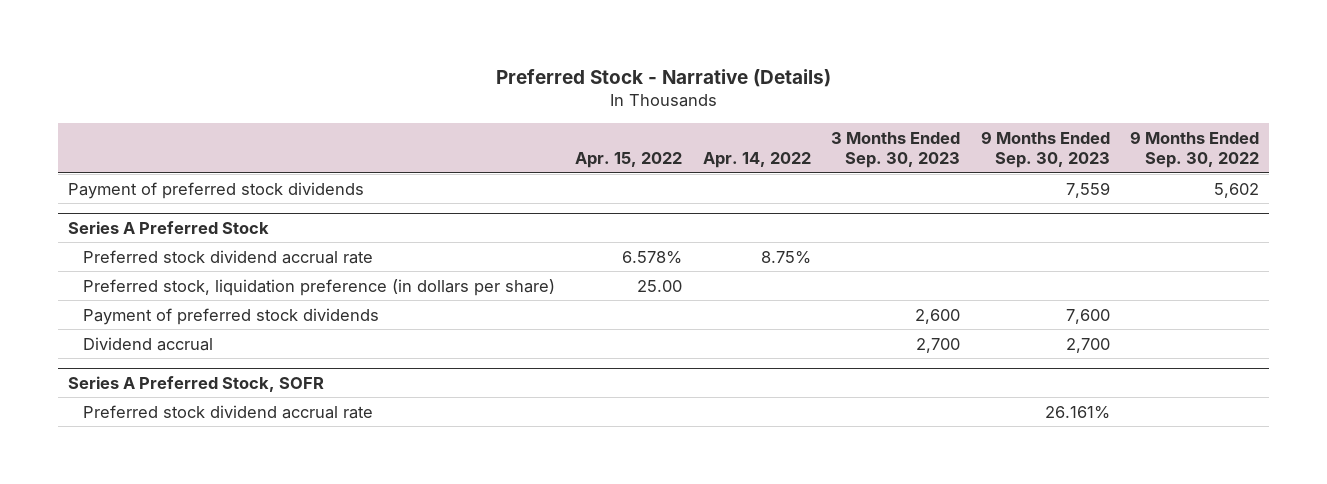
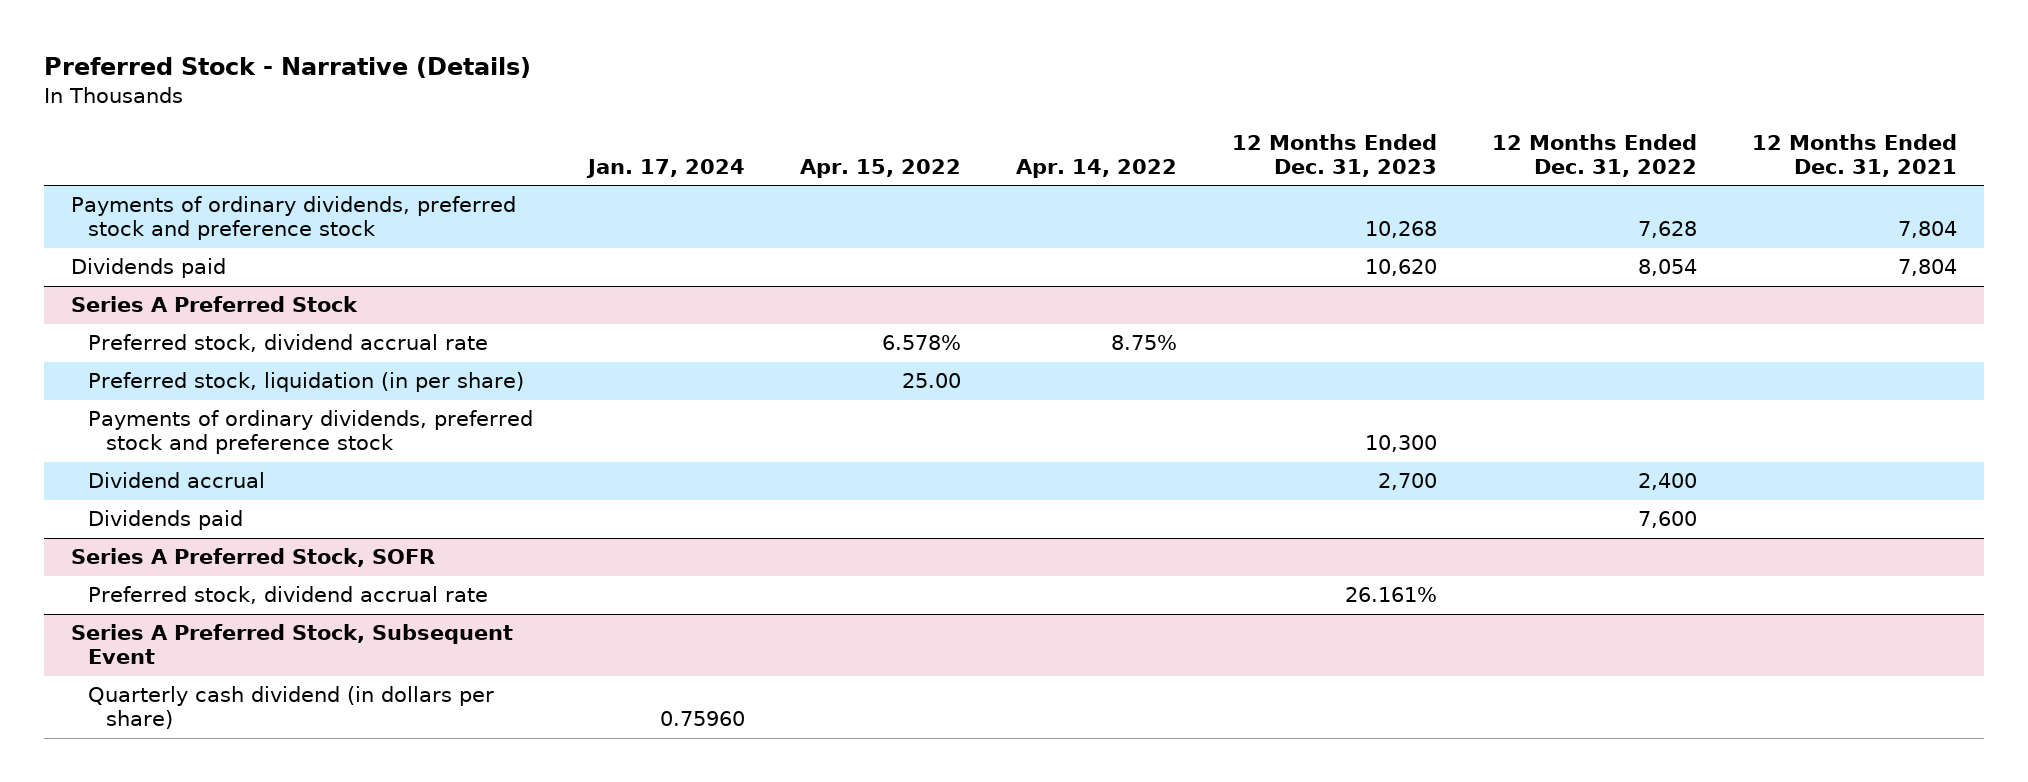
- | Apr. 15, 2022 | Apr. 14, 2022 | 3 Months Ended Sep. 30, 2023 | 9 Months Ended Sep. 30, 2023 | 9 Months Ended Sep. 30, 2022
+ | Jan. 17, 2024 | Apr. 15, 2022 | Apr. 14, 2022 | 12 Months Ended Dec. 31, 2023 | 12 Months Ended Dec. 31, 2022 | 12 Months Ended Dec. 31, 2021
- Payment of preferred stock dividends | | | | 7,559 | 5,602
+ Payments of ordinary dividends, preferred stock and preference stock | | | | 10,268 | 7,628 | 7,804
+ Dividends paid | | | | 10,620 | 8,054 | 7,804
@ Series A Preferred Stock
- Preferred stock dividend accrual rate | 6.578% | 8.75% | | |
- Preferred stock, liquidation preference (in dollars per share) | 25.00 | | | |
- Payment of preferred stock dividends | | | 2,600 | 7,600 |
+ Preferred stock, dividend accrual rate | | 6.578% | 8.75% | | |
+ Preferred stock, liquidation (in per share) | | 25.00 | | | |
+ Payments of ordinary dividends, preferred stock and preference stock | | | | 10,300 | |
+ Dividends paid | | | | | 7,600 |
@ Series A Preferred Stock, SOFR
- Preferred stock dividend accrual rate | | | | 26.161% |
+ Preferred stock, dividend accrual rate | | | | 26.161% | |
+ Series A Preferred Stock, Subsequent Event
+ Quarterly cash dividend (in dollars per share) | 0.75960 | | | | |

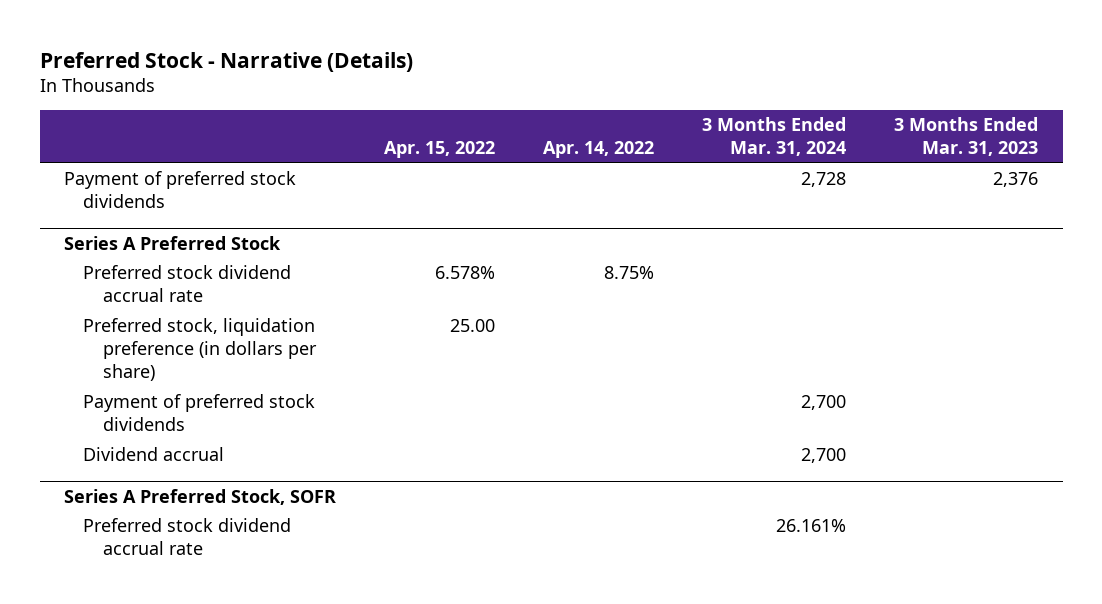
- | Jan. 17, 2024 | Apr. 15, 2022 | Apr. 14, 2022 | 12 Months Ended Dec. 31, 2023 | 12 Months Ended Dec. 31, 2022 | 12 Months Ended Dec. 31, 2021
+ | Apr. 15, 2022 | Apr. 14, 2022 | 3 Months Ended Mar. 31, 2024 | 3 Months Ended Mar. 31, 2023
- Payments of ordinary dividends, preferred stock and preference stock | | | | 10,268 | 7,628 | 7,804
- Dividends paid | | | | 10,620 | 8,054 | 7,804
+ Payment of preferred stock dividends | | | 2,728 | 2,376
@ Series A Preferred Stock
- Preferred stock, dividend accrual rate | | 6.578% | 8.75% | | |
- Preferred stock, liquidation (in per share) | | 25.00 | | | |
- Payments of ordinary dividends, preferred stock and preference stock | | | | 10,300 | |
+ Preferred stock dividend accrual rate | 6.578% | 8.75% | |
+ Preferred stock, liquidation preference (in dollars per share) | 25.00 | | |
+ Payment of preferred stock dividends | | | 2,700 |
- Dividends paid | | | | | 7,600 |
@ Series A Preferred Stock, SOFR
- Preferred stock, dividend accrual rate | | | | 26.161% | |
- Series A Preferred Stock, Subsequent Event
- Quarterly cash dividend (in dollars per share) | 0.75960 | | | | |
@ Series A Preferred Stock, SOFR
+ Preferred stock dividend accrual rate | | | 26.161% |

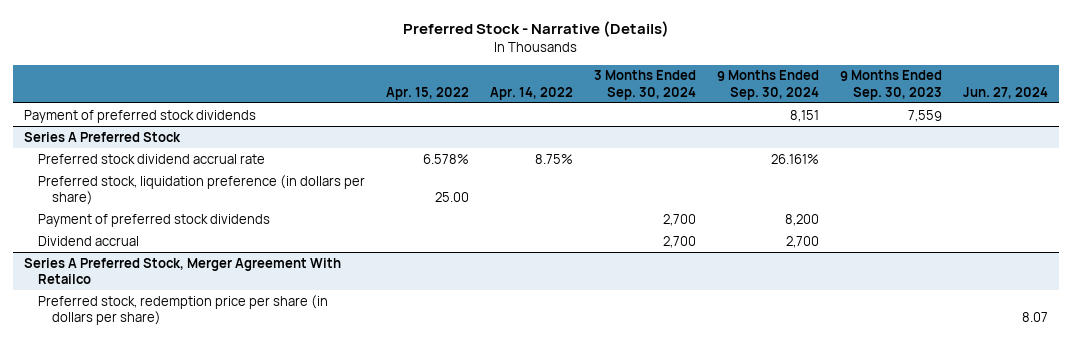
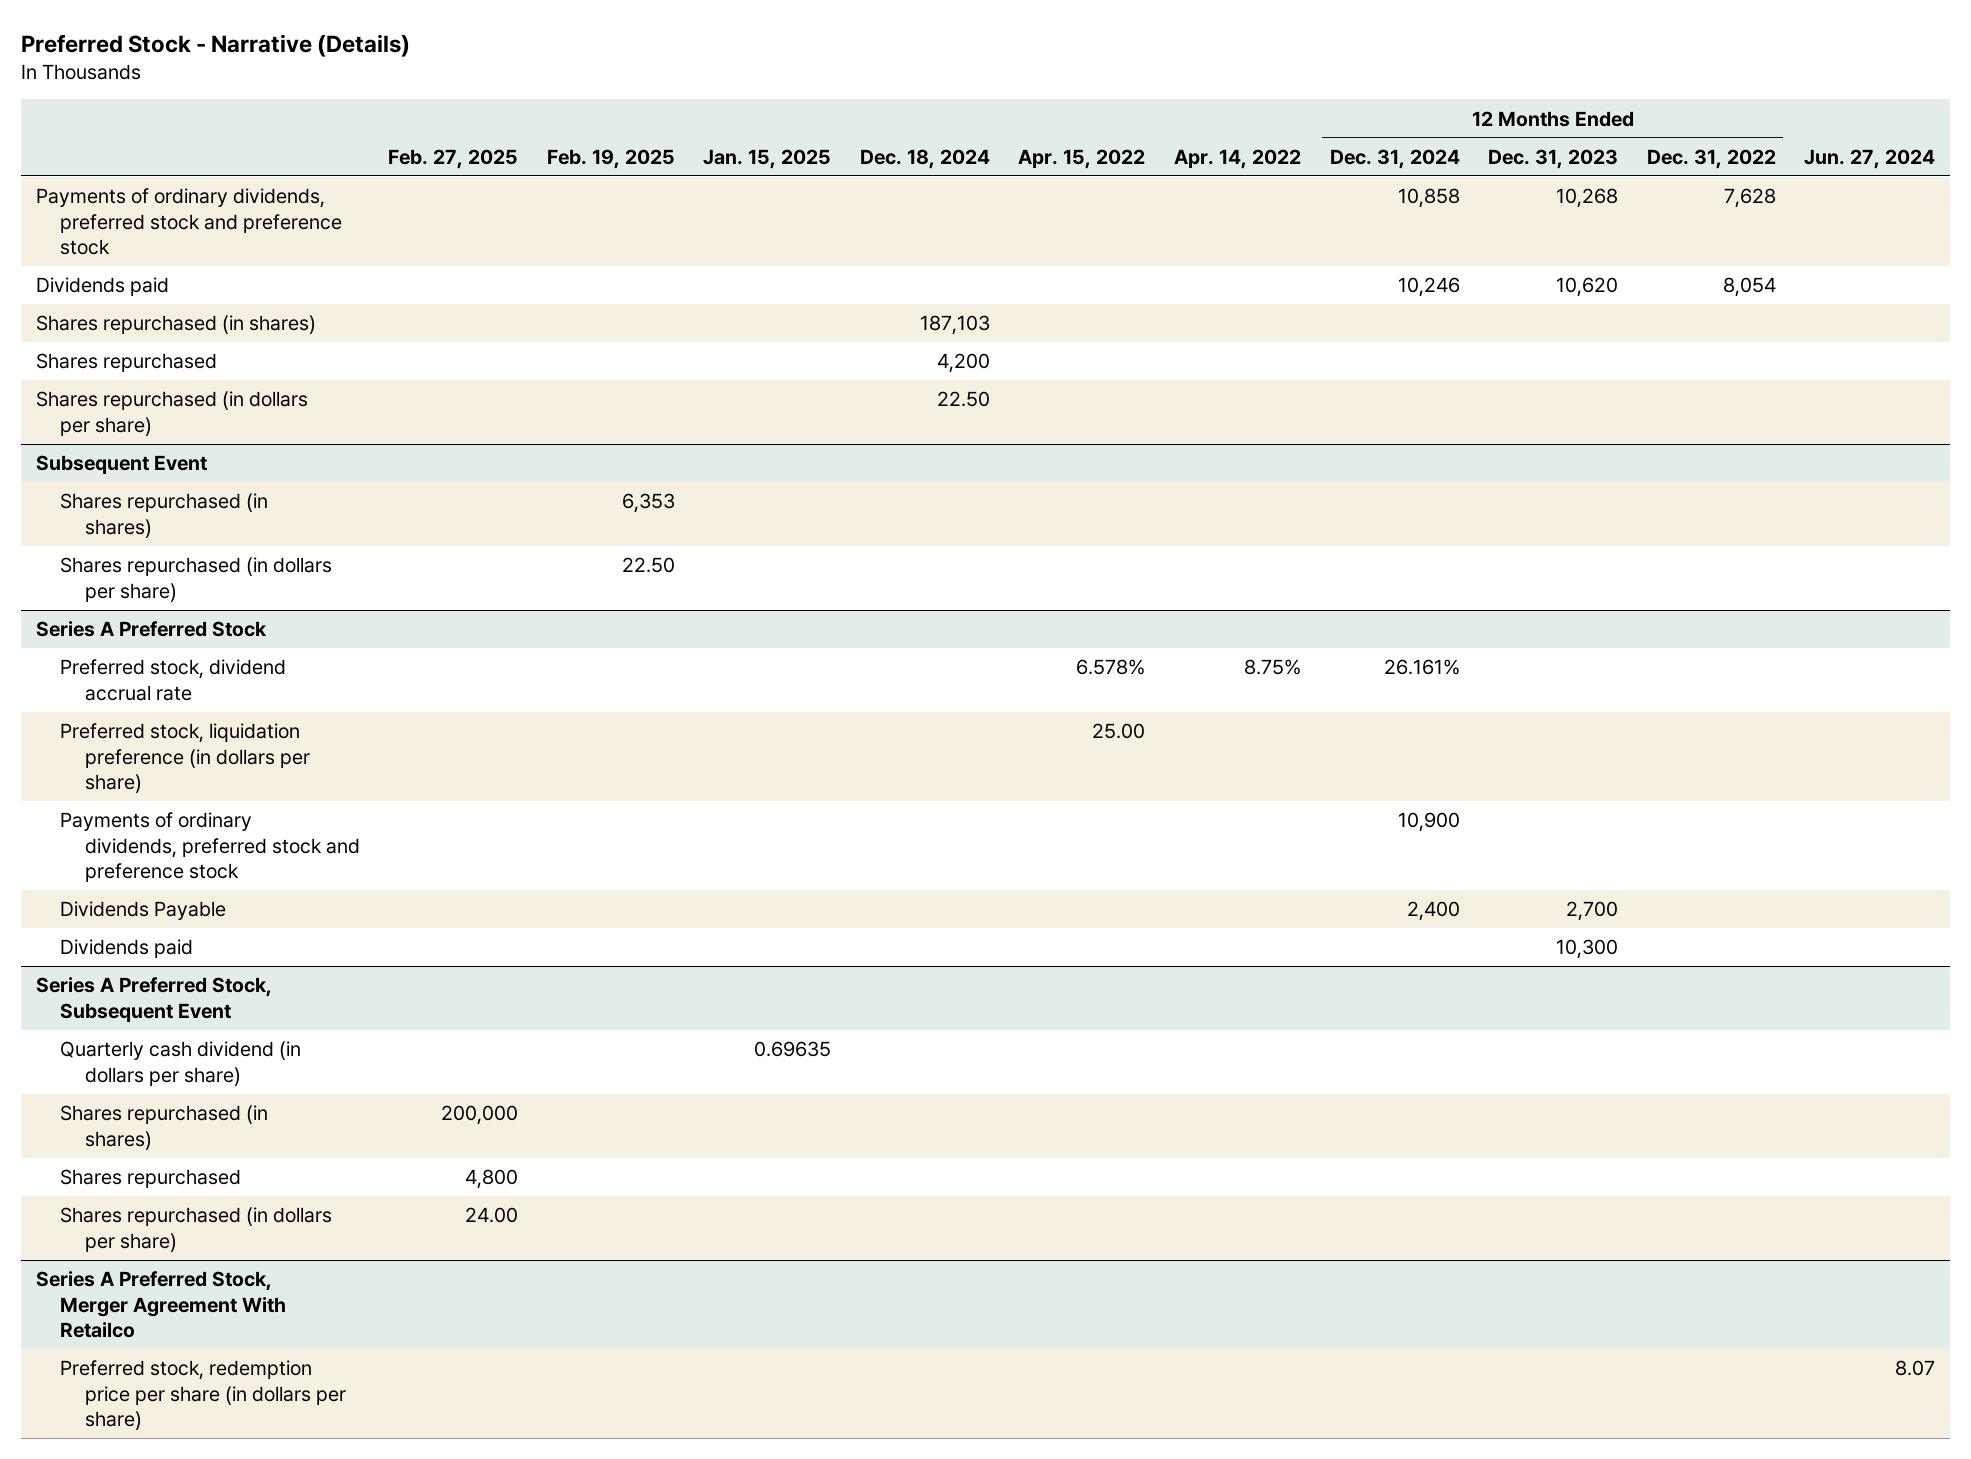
- | Apr. 15, 2022 | Apr. 14, 2022 | 3 Months Ended Sep. 30, 2024 | 9 Months Ended Sep. 30, 2024 | 9 Months Ended Sep. 30, 2023 | Jun. 27, 2024
+ | Feb. 27, 2025 | Feb. 19, 2025 | Jan. 15, 2025 | Dec. 18, 2024 | Apr. 15, 2022 | Apr. 14, 2022 | 12 Months Ended Dec. 31, 2024 | 12 Months Ended Dec. 31, 2023 | 12 Months Ended Dec. 31, 2022 | Jun. 27, 2024
- Payment of preferred stock dividends | | | | 8,151 | 7,559 |
+ Payments of ordinary dividends, preferred stock and preference stock | | | | | | | 10,858 | 10,268 | 7,628 |
+ Dividends paid | | | | | | | 10,246 | 10,620 | 8,054 |
+ Shares repurchased (in shares) | | | | 187,103 | | | | | |
+ Shares repurchased | | | | 4,200 | | | | | |
+ Shares repurchased (in dollars per share) | | | | 22.50 | | | | | |
+ Subsequent Event
+ Shares repurchased (in shares) | | 6,353 | | | | | | | |
+ Shares repurchased (in dollars per share) | | 22.50 | | | | | | | |
@ Series A Preferred Stock
- Preferred stock dividend accrual rate | 6.578% | 8.75% | | 26.161% | |
+ Preferred stock, dividend accrual rate | | | | | 6.578% | 8.75% | 26.161% | | |
- Payment of preferred stock dividends | | | 2,700 | 8,200 | |
- Dividend accrual | | | 2,700 | 2,700 | |
+ Payments of ordinary dividends, preferred stock and preference stock | | | | | | | 10,900 | | |
+ Dividends Payable | | | | | | | 2,400 | 2,700 | |
+ Dividends paid | | | | | | | | 10,300 | |
+ Series A Preferred Stock, Subsequent Event
+ Quarterly cash dividend (in dollars per share) | | | 0.69635 | | | | | | |
+ Shares repurchased (in shares) | 200,000 | | | | | | | | |
+ Shares repurchased | 4,800 | | | | | | | | |
+ Shares repurchased (in dollars per share) | 24.00 | | | | | | | | |

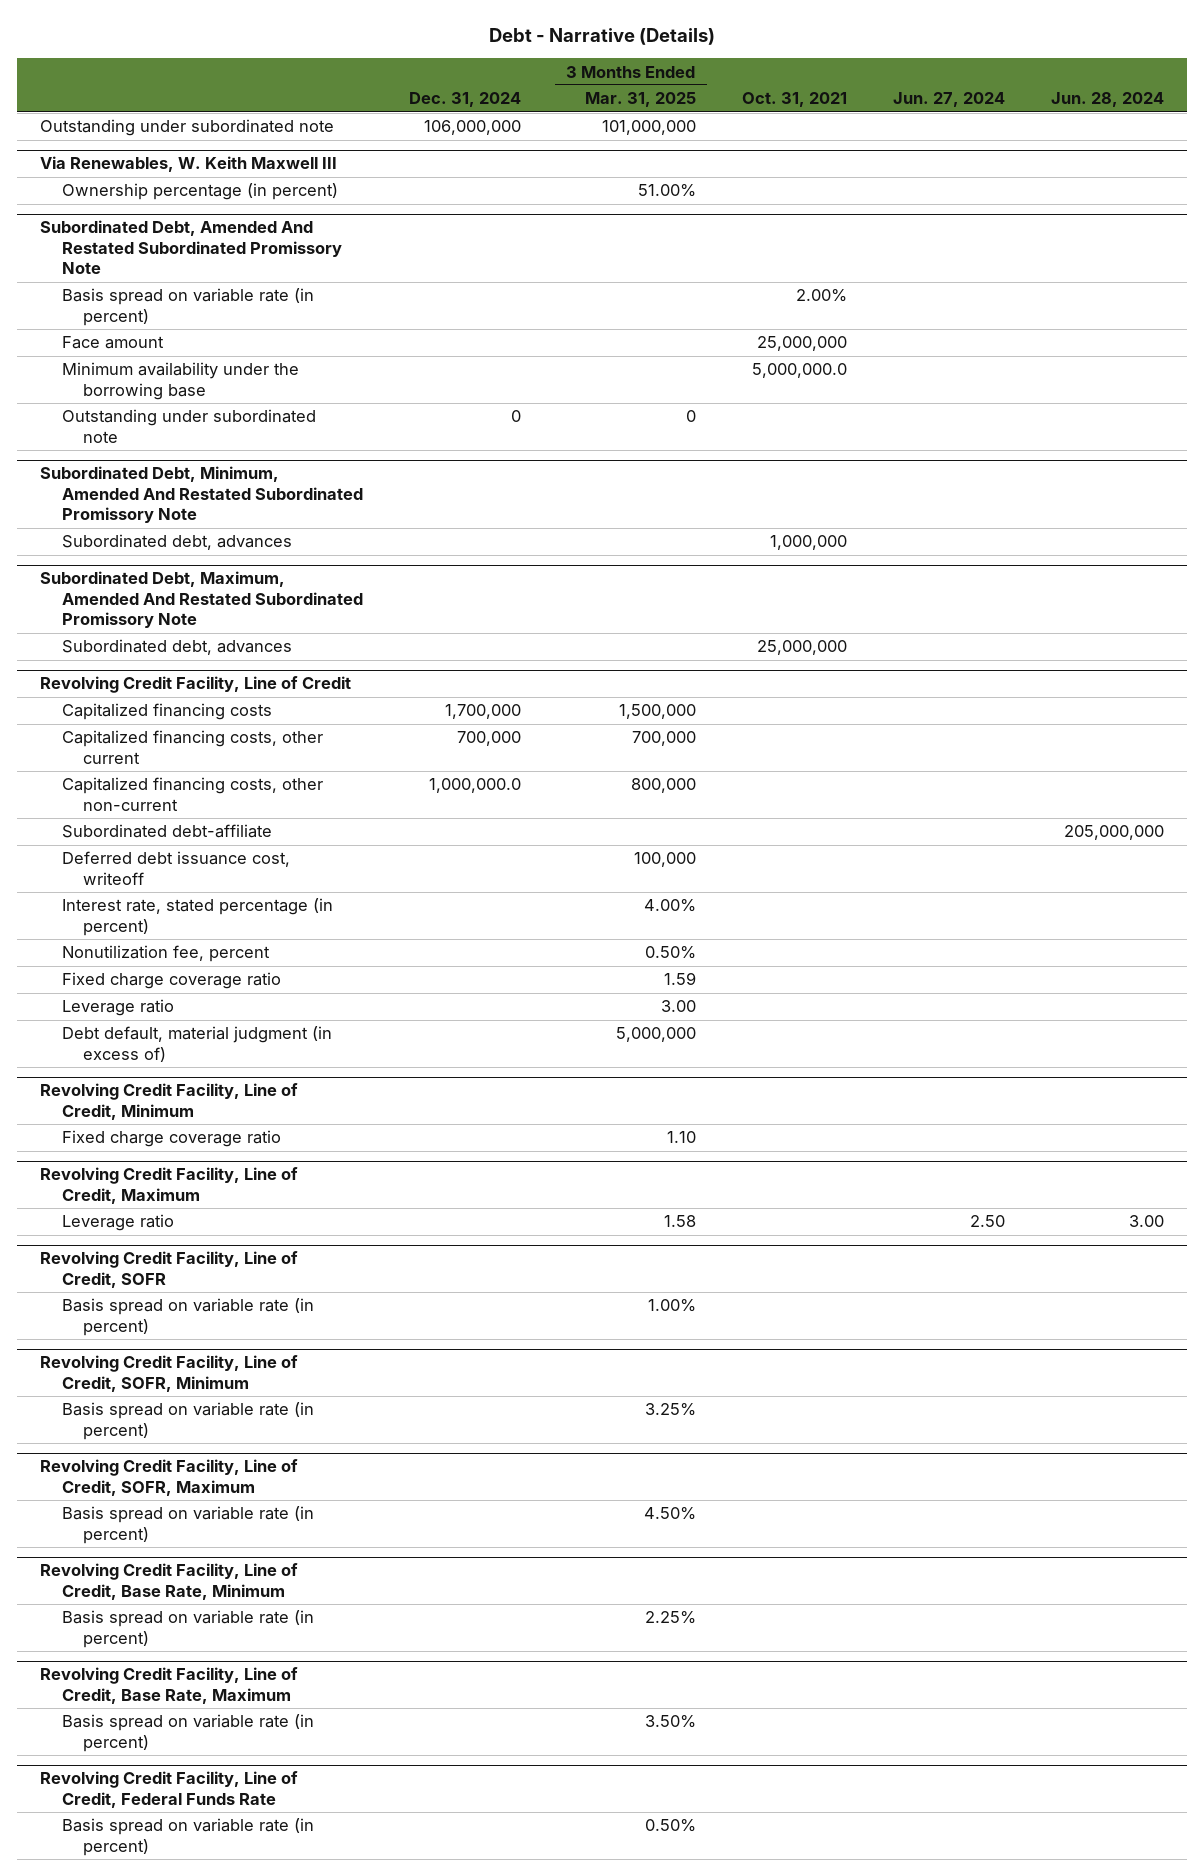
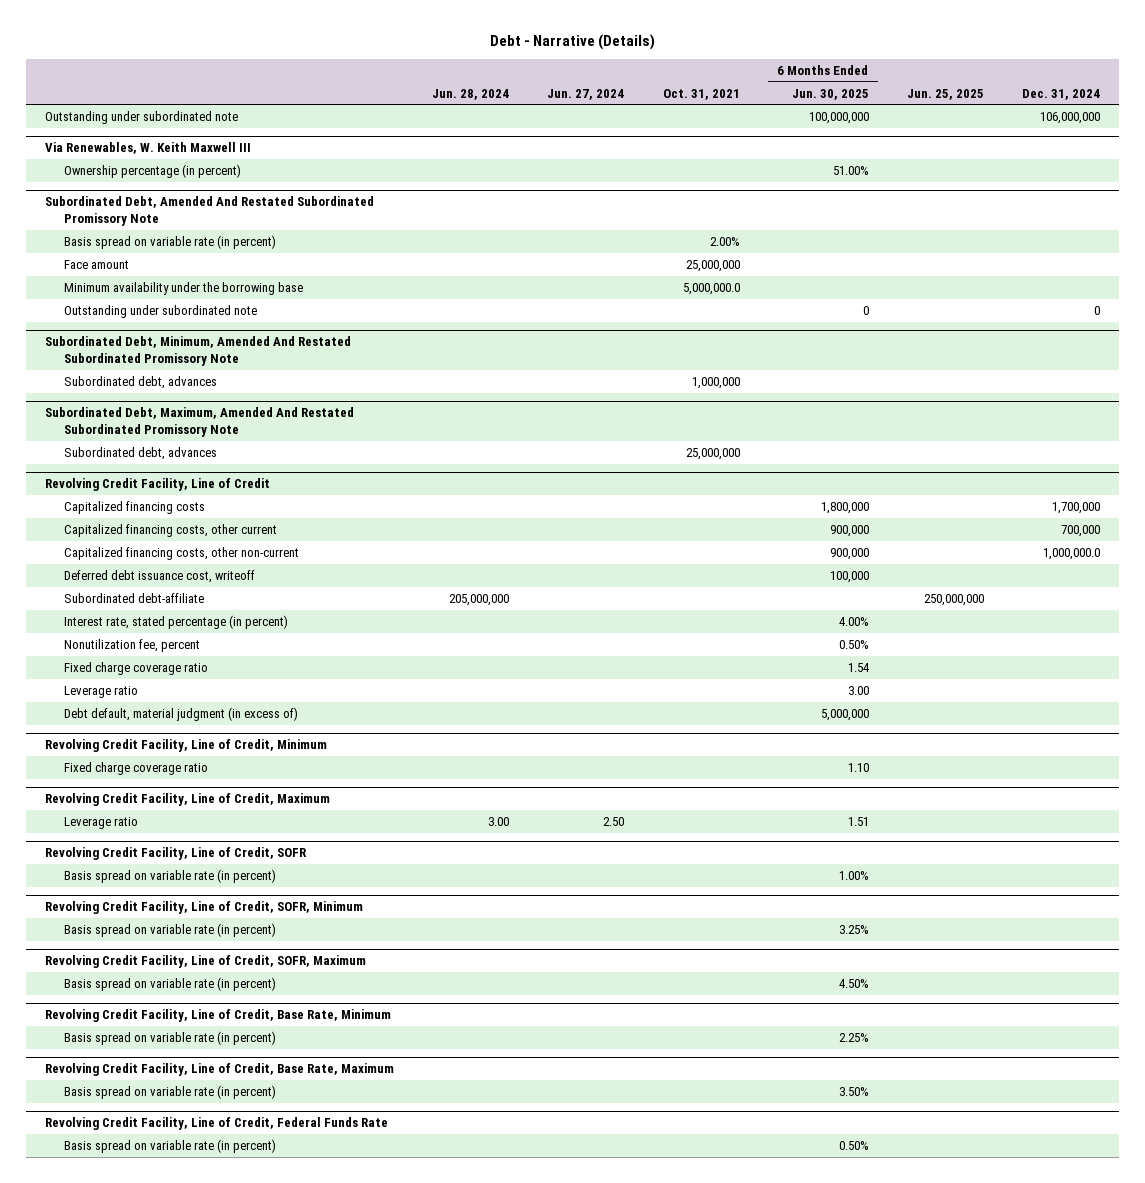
- | Dec. 31, 2024 | 3 Months Ended Mar. 31, 2025 | Oct. 31, 2021 | Jun. 27, 2024 | Jun. 28, 2024
+ | Jun. 28, 2024 | Jun. 27, 2024 | Oct. 31, 2021 | 6 Months Ended Jun. 30, 2025 | Jun. 25, 2025 | Dec. 31, 2024
@ Revolving Credit Facility, Line of Credit
moved down: Subordinated debt-affiliate | 205,000,000 | | | | 250,000,000 |

